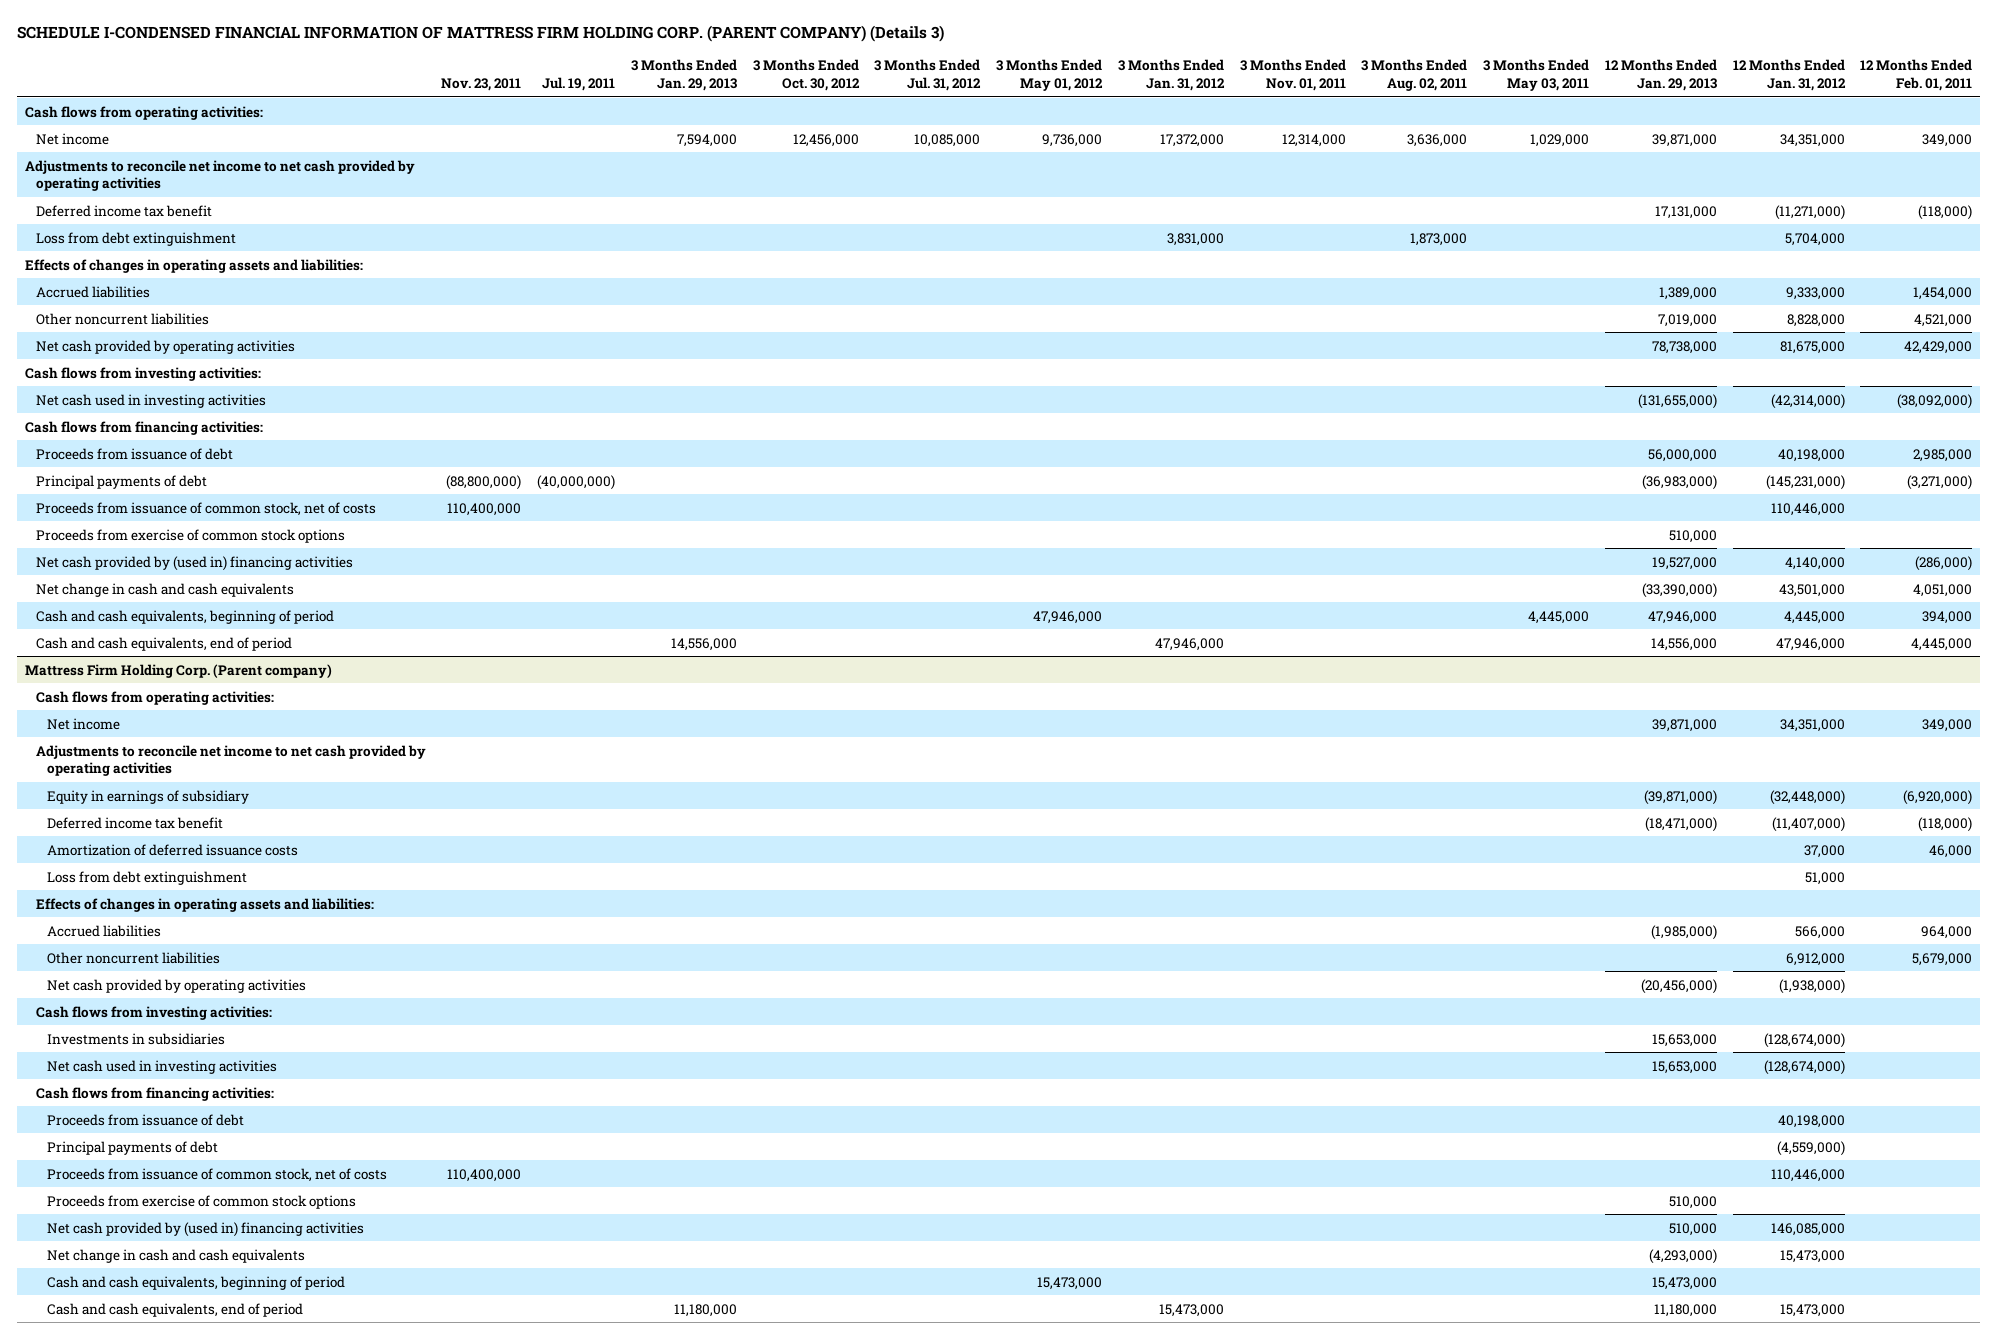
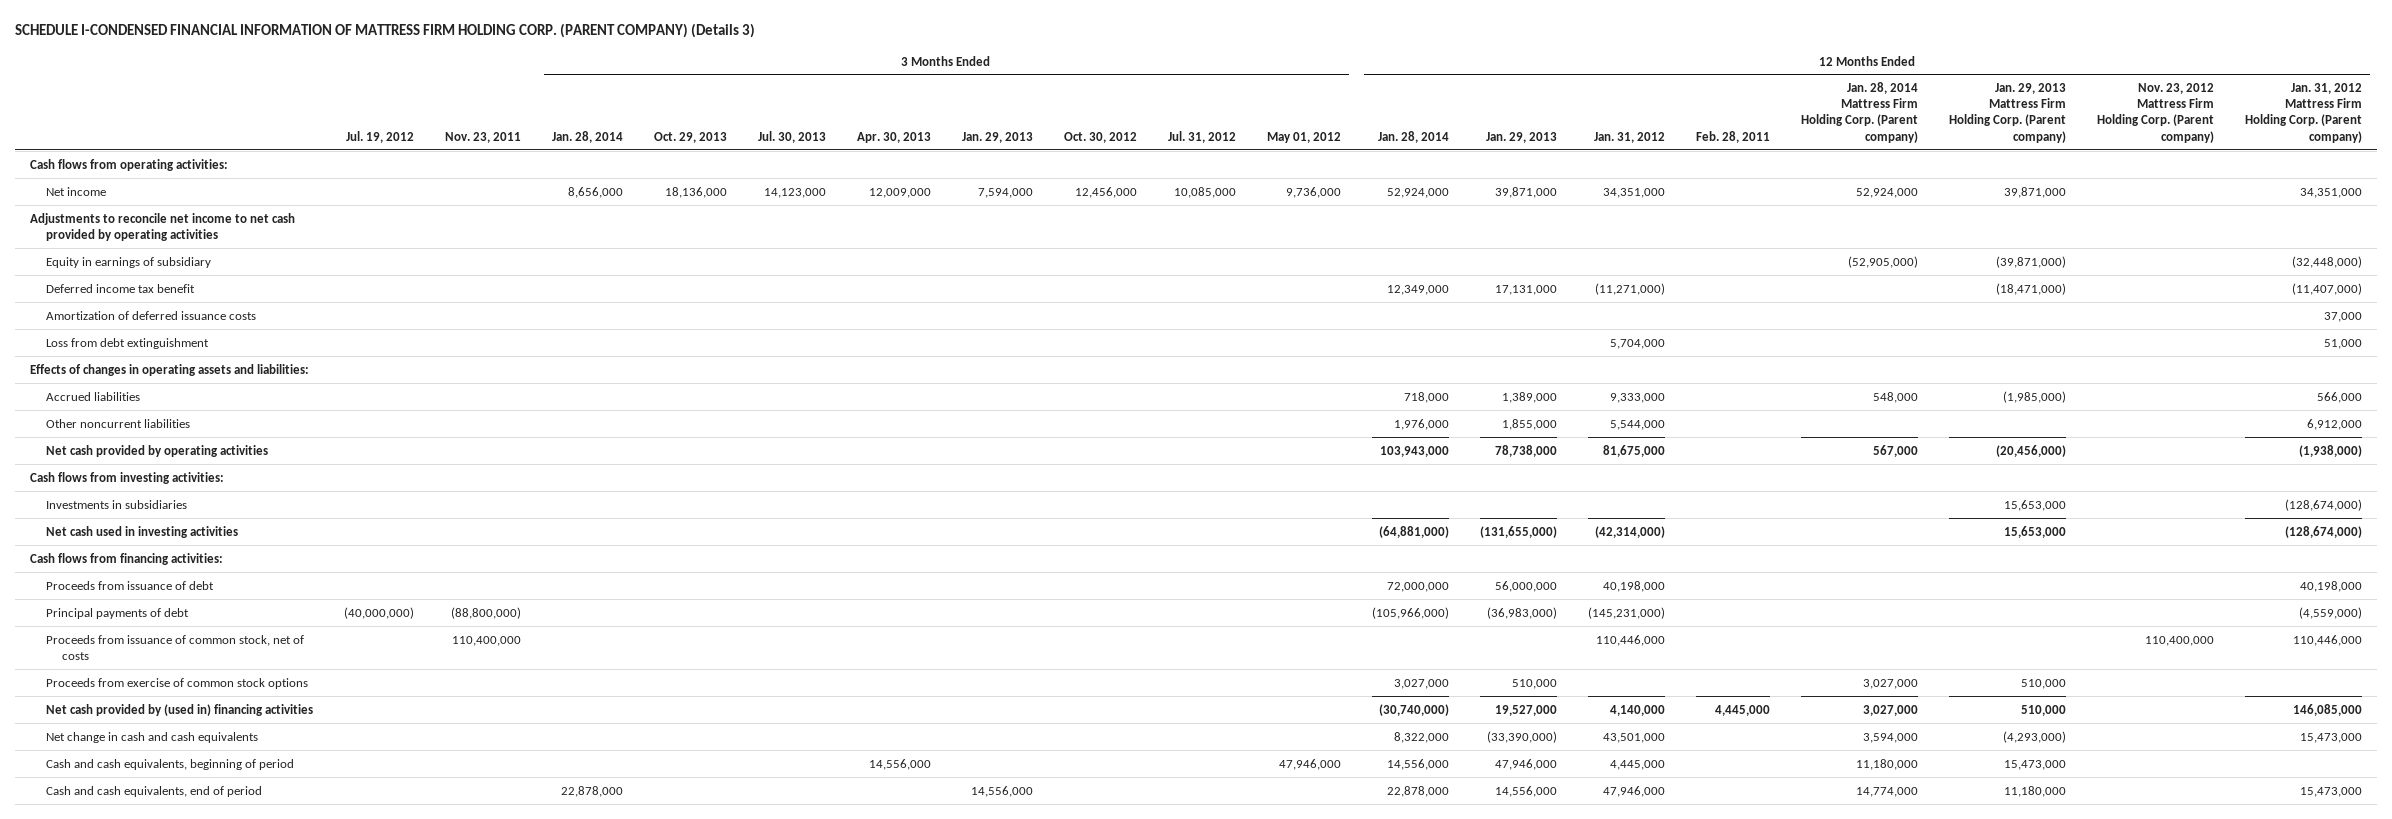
- | Nov. 23, 2011 | Jul. 19, 2011 | 3 Months Ended Jan. 29, 2013 | 3 Months Ended Oct. 30, 2012 | 3 Months Ended Jul. 31, 2012 | 3 Months Ended May 01, 2012 | 3 Months Ended Jan. 31, 2012 | 3 Months Ended Nov. 01, 2011 | 3 Months Ended Aug. 02, 2011 | 3 Months Ended May 03, 2011 | 12 Months Ended Jan. 29, 2013 | 12 Months Ended Jan. 31, 2012 | 12 Months Ended Feb. 01, 2011
+ | Jul. 19, 2012 | Nov. 23, 2011 | 3 Months Ended Jan. 28, 2014 | 3 Months Ended Oct. 29, 2013 | 3 Months Ended Jul. 30, 2013 | 3 Months Ended Apr. 30, 2013 | 3 Months Ended Jan. 29, 2013 | 3 Months Ended Oct. 30, 2012 | 3 Months Ended Jul. 31, 2012 | 3 Months Ended May 01, 2012 | 12 Months Ended Jan. 28, 2014 | 12 Months Ended Jan. 29, 2013 | 12 Months Ended Jan. 31, 2012 | 12 Months Ended Feb. 28, 2011 | 12 Months Ended Jan. 28, 2014 Mattress Firm Holding Corp. (Parent company) | 12 Months Ended Jan. 29, 2013 Mattress Firm Holding Corp. (Parent company) | 12 Months Ended Nov. 23, 2012 Mattress Firm Holding Corp. (Parent company) | 12 Months Ended Jan. 31, 2012 Mattress Firm Holding Corp. (Parent company)
+ Equity in earnings of subsidiary | | | | | | | | | | | | | | | (52,905,000) | (39,871,000) | | (32,448,000)
+ Amortization of deferred issuance costs | | | | | | | | | | | | | | | | | | 37,000
- Other noncurrent liabilities | | | | | | | | | | | 7,019,000 | 8,828,000 | 4,521,000
+ Other noncurrent liabilities | | | | | | | | | | | 1,976,000 | 1,855,000 | 5,544,000 | | | | | 6,912,000
+ Investments in subsidiaries | | | | | | | | | | | | | | | | 15,653,000 | | (128,674,000)
- Mattress Firm Holding Corp. (Parent company)
- Cash flows from operating activities:
- Net income | | | | | | | | | | | 39,871,000 | 34,351,000 | 349,000
- Adjustments to reconcile net income to net cash provided by operating activities
- Equity in earnings of subsidiary | | | | | | | | | | | (39,871,000) | (32,448,000) | (6,920,000)
- Deferred income tax benefit | | | | | | | | | | | (18,471,000) | (11,407,000) | (118,000)
- Amortization of deferred issuance costs | | | | | | | | | | | | 37,000 | 46,000
- Loss from debt extinguishment | | | | | | | | | | | | 51,000 |
- Effects of changes in operating assets and liabilities:
- Accrued liabilities | | | | | | | | | | | (1,985,000) | 566,000 | 964,000
- Other noncurrent liabilities | | | | | | | | | | | | 6,912,000 | 5,679,000
- Net cash provided by operating activities | | | | | | | | | | | (20,456,000) | (1,938,000) |
- Cash flows from investing activities:
- Investments in subsidiaries | | | | | | | | | | | 15,653,000 | (128,674,000) |
- Net cash used in investing activities | | | | | | | | | | | 15,653,000 | (128,674,000) |
- Cash flows from financing activities:
- Proceeds from issuance of debt | | | | | | | | | | | | 40,198,000 |
- Principal payments of debt | | | | | | | | | | | | (4,559,000) |
- Proceeds from issuance of common stock, net of costs | 110,400,000 | | | | | | | | | | | 110,446,000 |
- Proceeds from exercise of common stock options | | | | | | | | | | | 510,000 | |
- Net cash provided by (used in) financing activities | | | | | | | | | | | 510,000 | 146,085,000 |
- Net change in cash and cash equivalents | | | | | | | | | | | (4,293,000) | 15,473,000 |
- Cash and cash equivalents, beginning of period | | | | | | 15,473,000 | | | | | 15,473,000 | |
- Cash and cash equivalents, end of period | | | 11,180,000 | | | | 15,473,000 | | | | 11,180,000 | 15,473,000 |

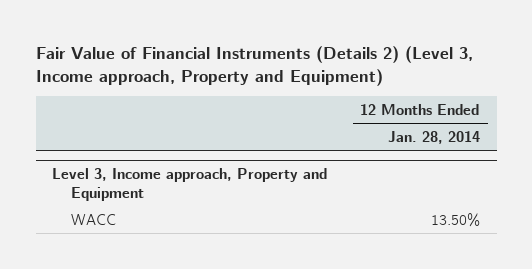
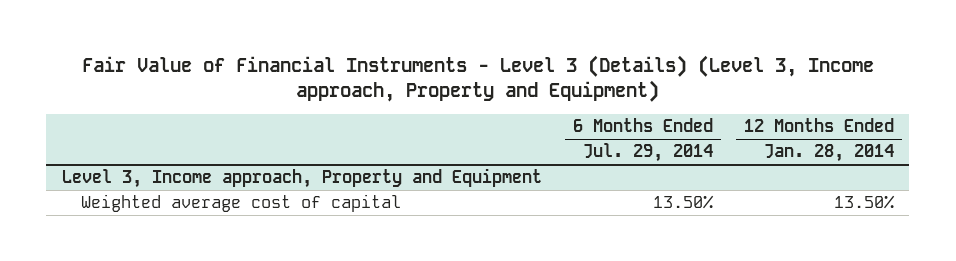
- Fair Value of Financial Instruments (Details 2) (Level 3, Income approach, Property and Equipment)
+ Fair Value of Financial Instruments - Level 3 (Details) (Level 3, Income approach, Property and Equipment)
- | 12 Months Ended Jan. 28, 2014
+ | 6 Months Ended Jul. 29, 2014 | 12 Months Ended Jan. 28, 2014
@ Level 3, Income approach, Property and Equipment
- WACC | 13.50%
+ Weighted average cost of capital | 13.50% | 13.50%

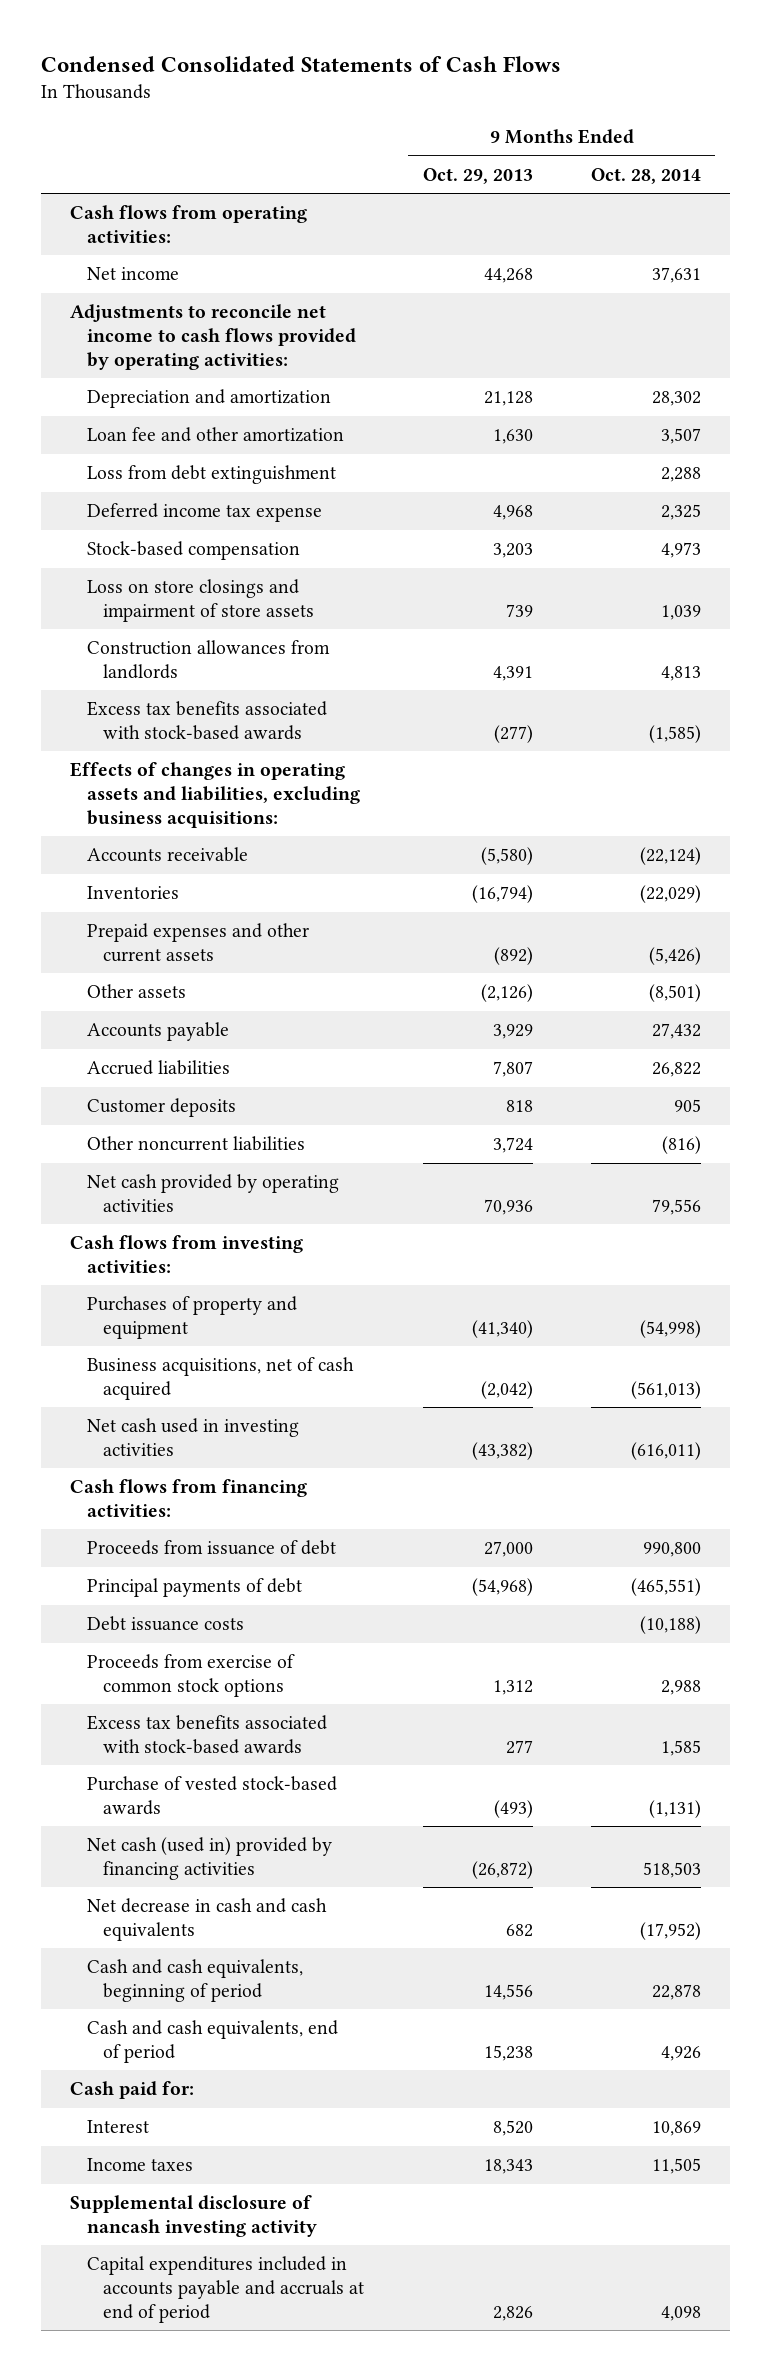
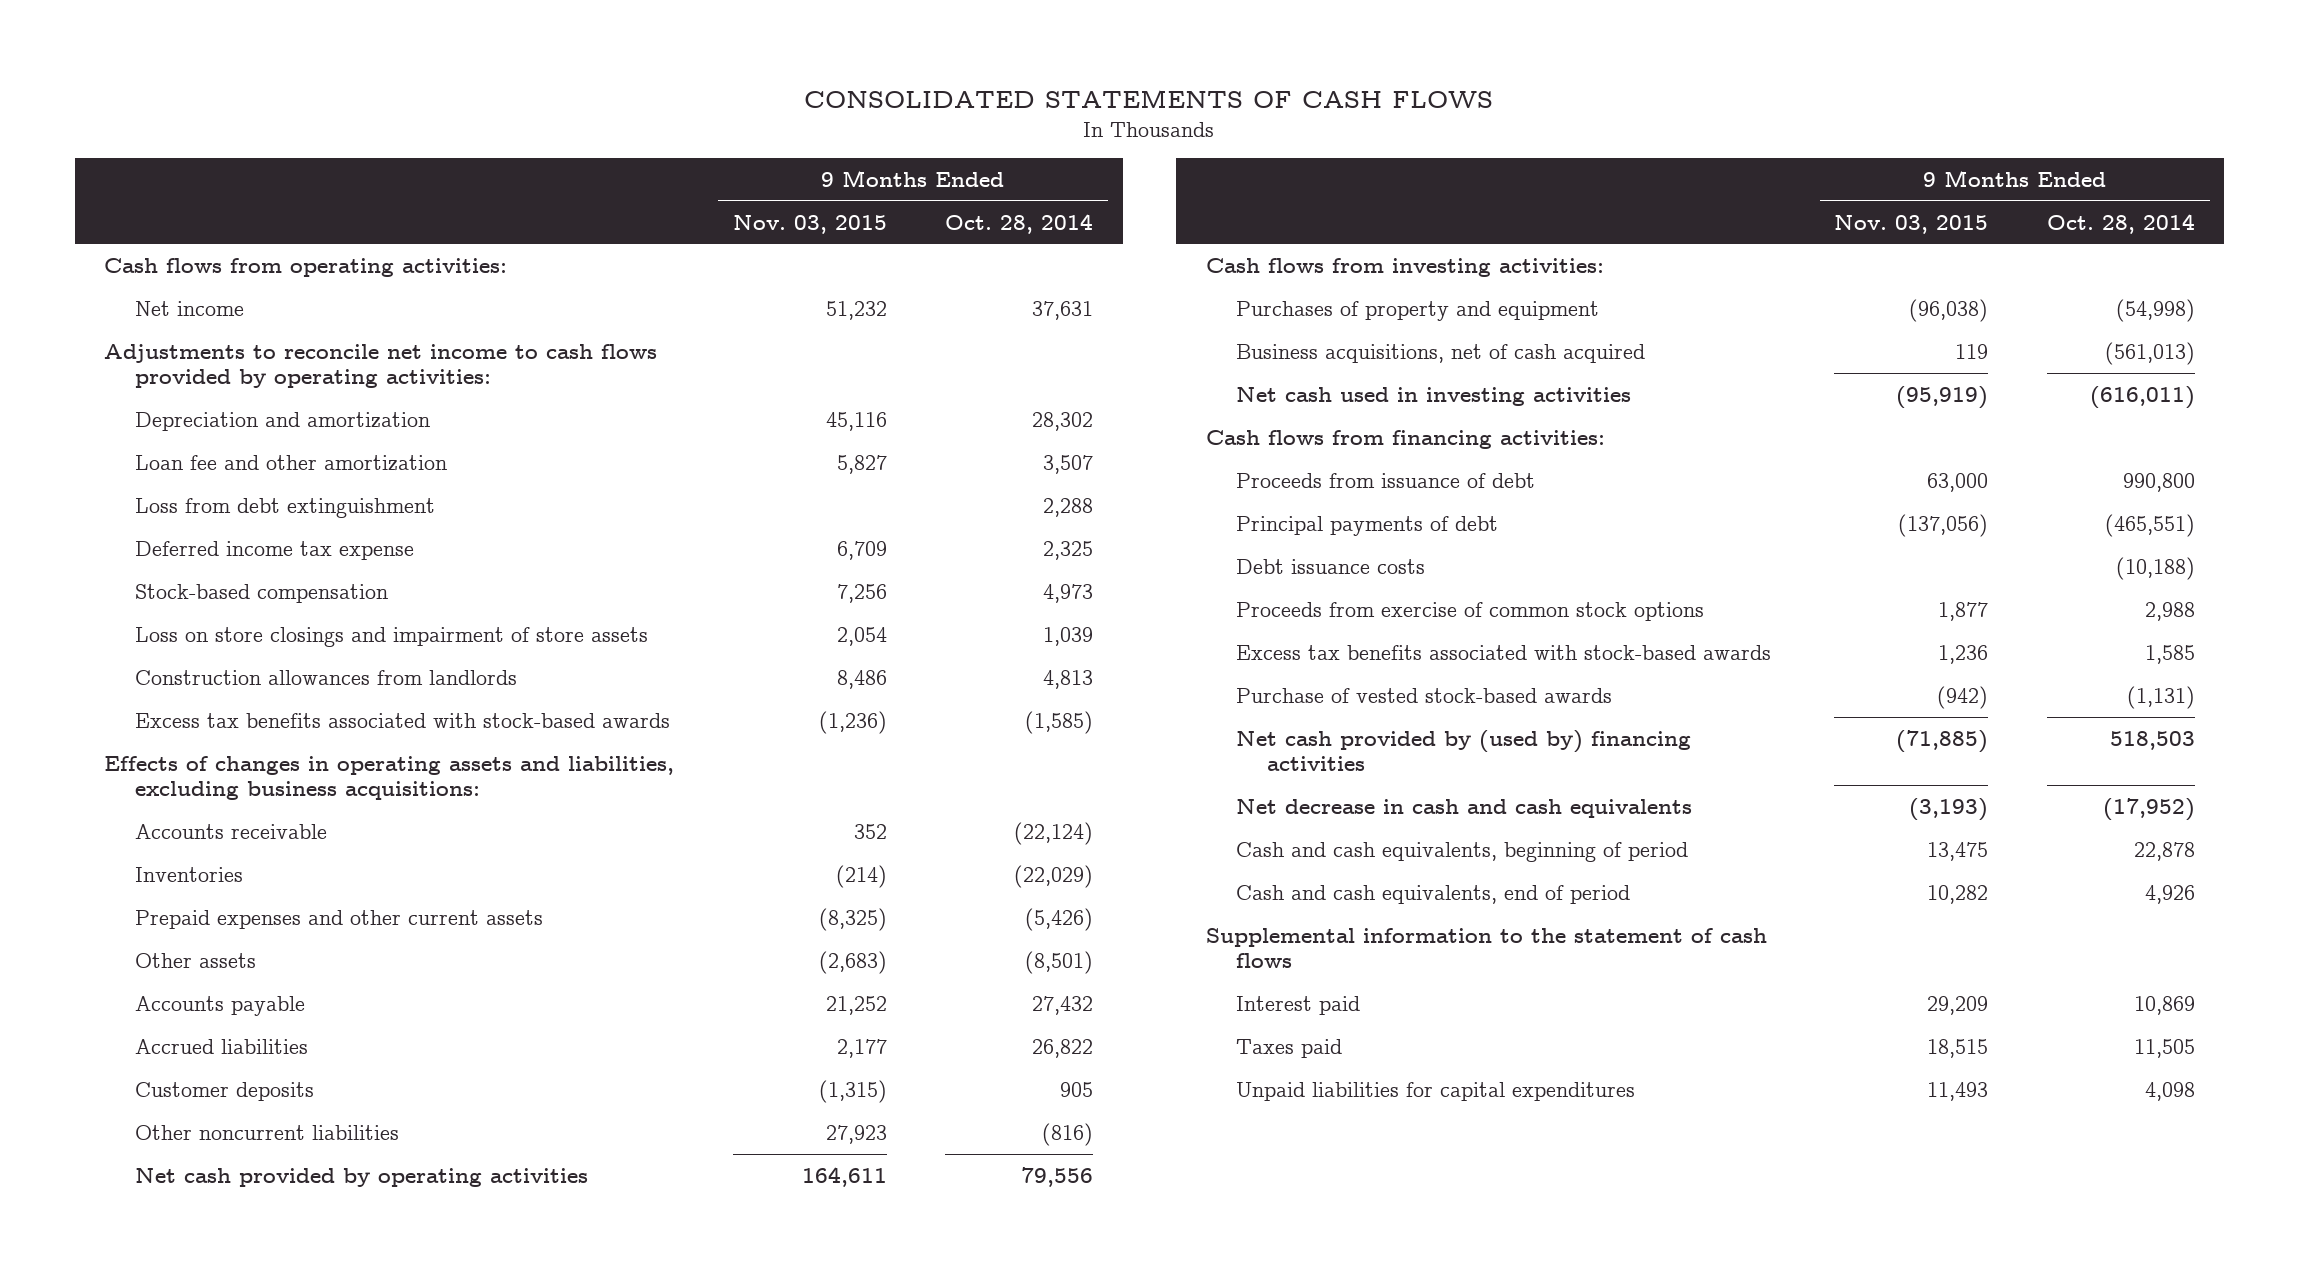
- Condensed Consolidated Statements of Cash Flows
+ CONSOLIDATED STATEMENTS OF CASH FLOWS
- | 9 Months Ended Oct. 29, 2013 | 9 Months Ended Oct. 28, 2014
+ | 9 Months Ended Nov. 03, 2015 | 9 Months Ended Oct. 28, 2014
- Net cash (used in) provided by financing activities | (26,872) | 518,503
+ Net cash provided by (used by) financing activities | (71,885) | 518,503
- Cash paid for:
- Interest | 8,520 | 10,869
- Income taxes | 18,343 | 11,505
- Supplemental disclosure of nancash investing activity
- Capital expenditures included in accounts payable and accruals at end of period | 2,826 | 4,098
+ Supplemental information to the statement of cash flows
+ Interest paid | 29,209 | 10,869
+ Taxes paid | 18,515 | 11,505
+ Unpaid liabilities for capital expenditures | 11,493 | 4,098

